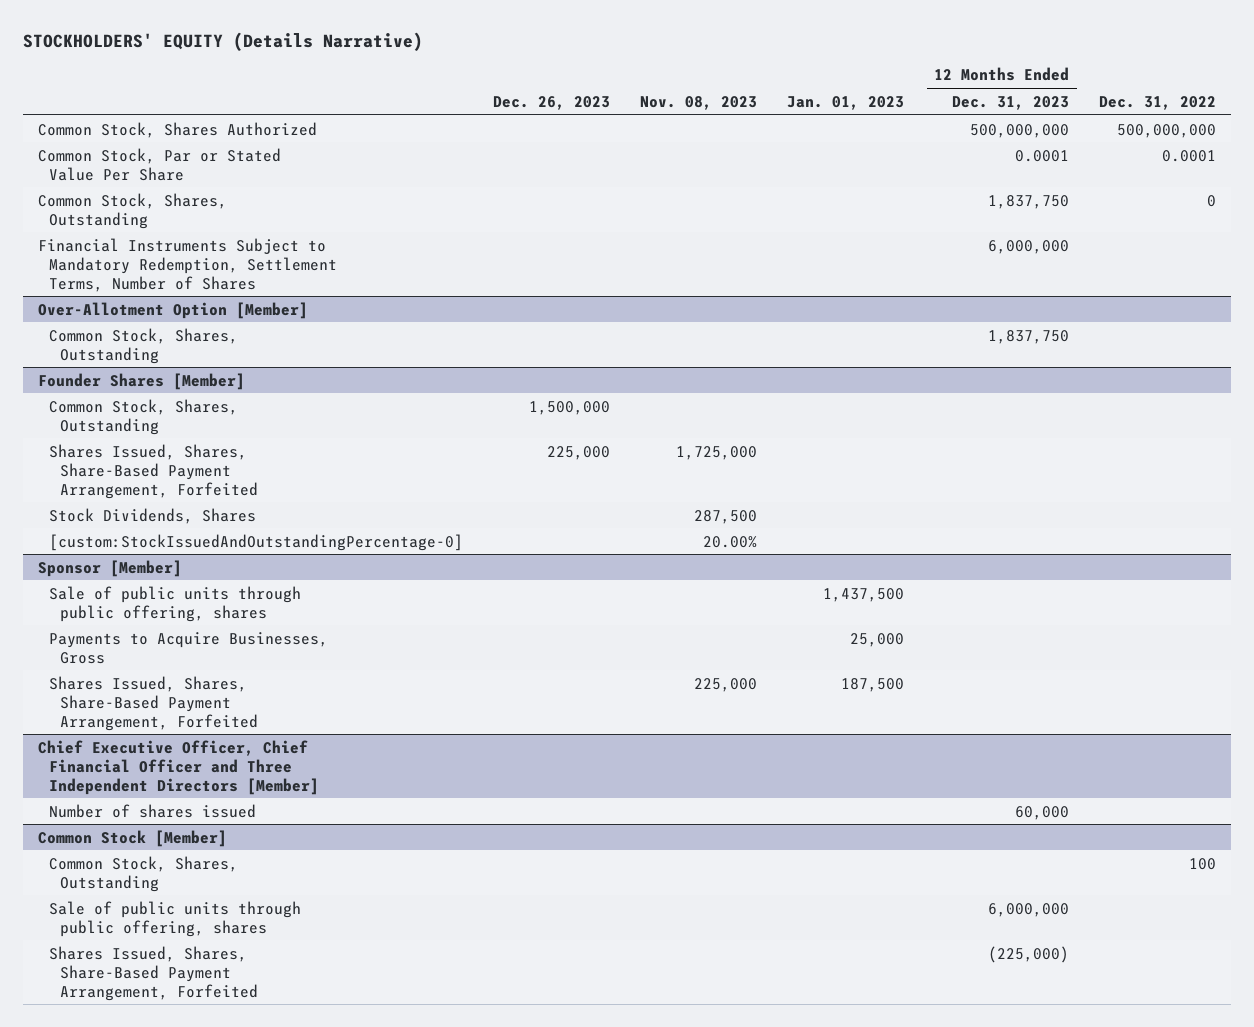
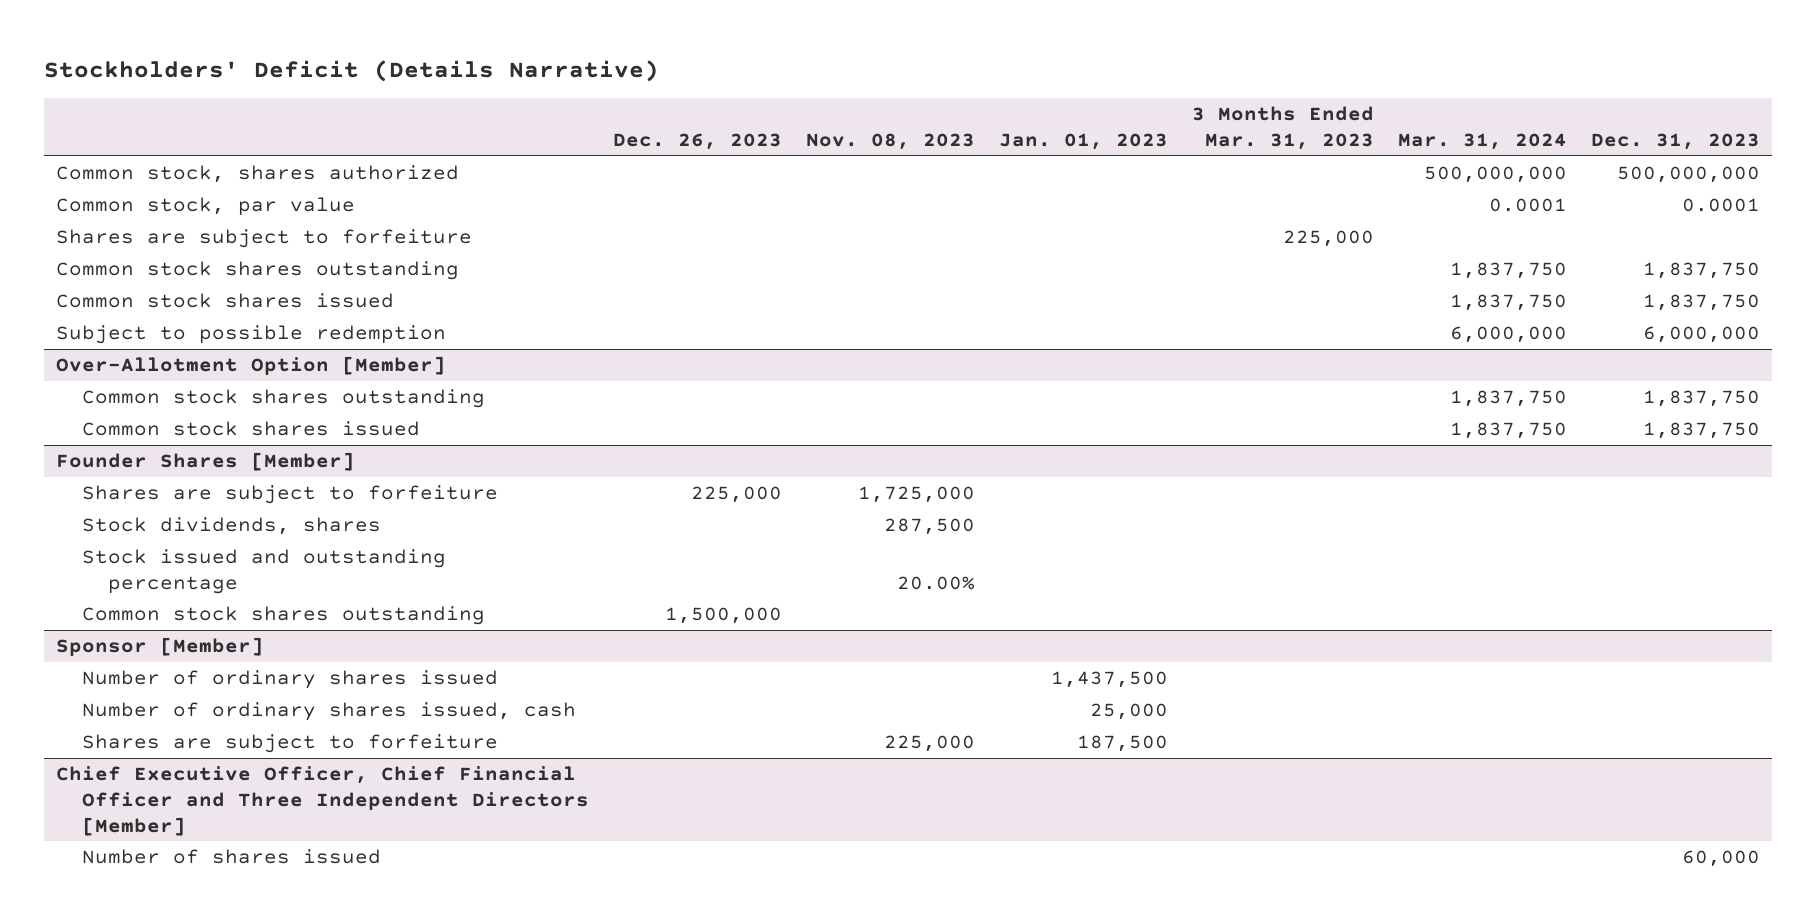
- STOCKHOLDERS' EQUITY (Details Narrative)
+ Stockholders' Deficit (Details Narrative)
- | Dec. 26, 2023 | Nov. 08, 2023 | Jan. 01, 2023 | 12 Months Ended Dec. 31, 2023 | Dec. 31, 2022
+ | Dec. 26, 2023 | Nov. 08, 2023 | Jan. 01, 2023 | 3 Months Ended Mar. 31, 2023 | Mar. 31, 2024 | Dec. 31, 2023
- Common Stock, Shares Authorized | | | | 500,000,000 | 500,000,000
- Common Stock, Par or Stated Value Per Share | | | | 0.0001 | 0.0001
- Common Stock, Shares, Outstanding | | | | 1,837,750 | 0
- Financial Instruments Subject to Mandatory Redemption, Settlement Terms, Number of Shares | | | | 6,000,000 |
+ Common stock, shares authorized | | | | | 500,000,000 | 500,000,000
+ Common stock, par value | | | | | 0.0001 | 0.0001
+ Shares are subject to forfeiture | | | | 225,000 | |
+ Common stock shares outstanding | | | | | 1,837,750 | 1,837,750
+ Common stock shares issued | | | | | 1,837,750 | 1,837,750
+ Subject to possible redemption | | | | | 6,000,000 | 6,000,000
@ Over-Allotment Option [Member]
- Common Stock, Shares, Outstanding | | | | 1,837,750 |
+ Common stock shares outstanding | | | | | 1,837,750 | 1,837,750
+ Common stock shares issued | | | | | 1,837,750 | 1,837,750
@ Founder Shares [Member]
- Common Stock, Shares, Outstanding | 1,500,000 | | | |
- Shares Issued, Shares, Share-Based Payment Arrangement, Forfeited | 225,000 | 1,725,000 | | |
- Stock Dividends, Shares | | 287,500 | | |
- [custom:StockIssuedAndOutstandingPercentage-0] | | 20.00% | | |
+ Shares are subject to forfeiture | 225,000 | 1,725,000 | | | |
+ Stock dividends, shares | | 287,500 | | | |
+ Stock issued and outstanding percentage | | 20.00% | | | |
+ Common stock shares outstanding | 1,500,000 | | | | |
@ Sponsor [Member]
- Sale of public units through public offering, shares | | | 1,437,500 | |
- Payments to Acquire Businesses, Gross | | | 25,000 | |
- Shares Issued, Shares, Share-Based Payment Arrangement, Forfeited | | 225,000 | 187,500 | |
+ Number of ordinary shares issued | | | 1,437,500 | | |
+ Number of ordinary shares issued, cash | | | 25,000 | | |
+ Shares are subject to forfeiture | | 225,000 | 187,500 | | |
- Common Stock [Member]
- Common Stock, Shares, Outstanding | | | | | 100
- Sale of public units through public offering, shares | | | | 6,000,000 |
- Shares Issued, Shares, Share-Based Payment Arrangement, Forfeited | | | | (225,000) |

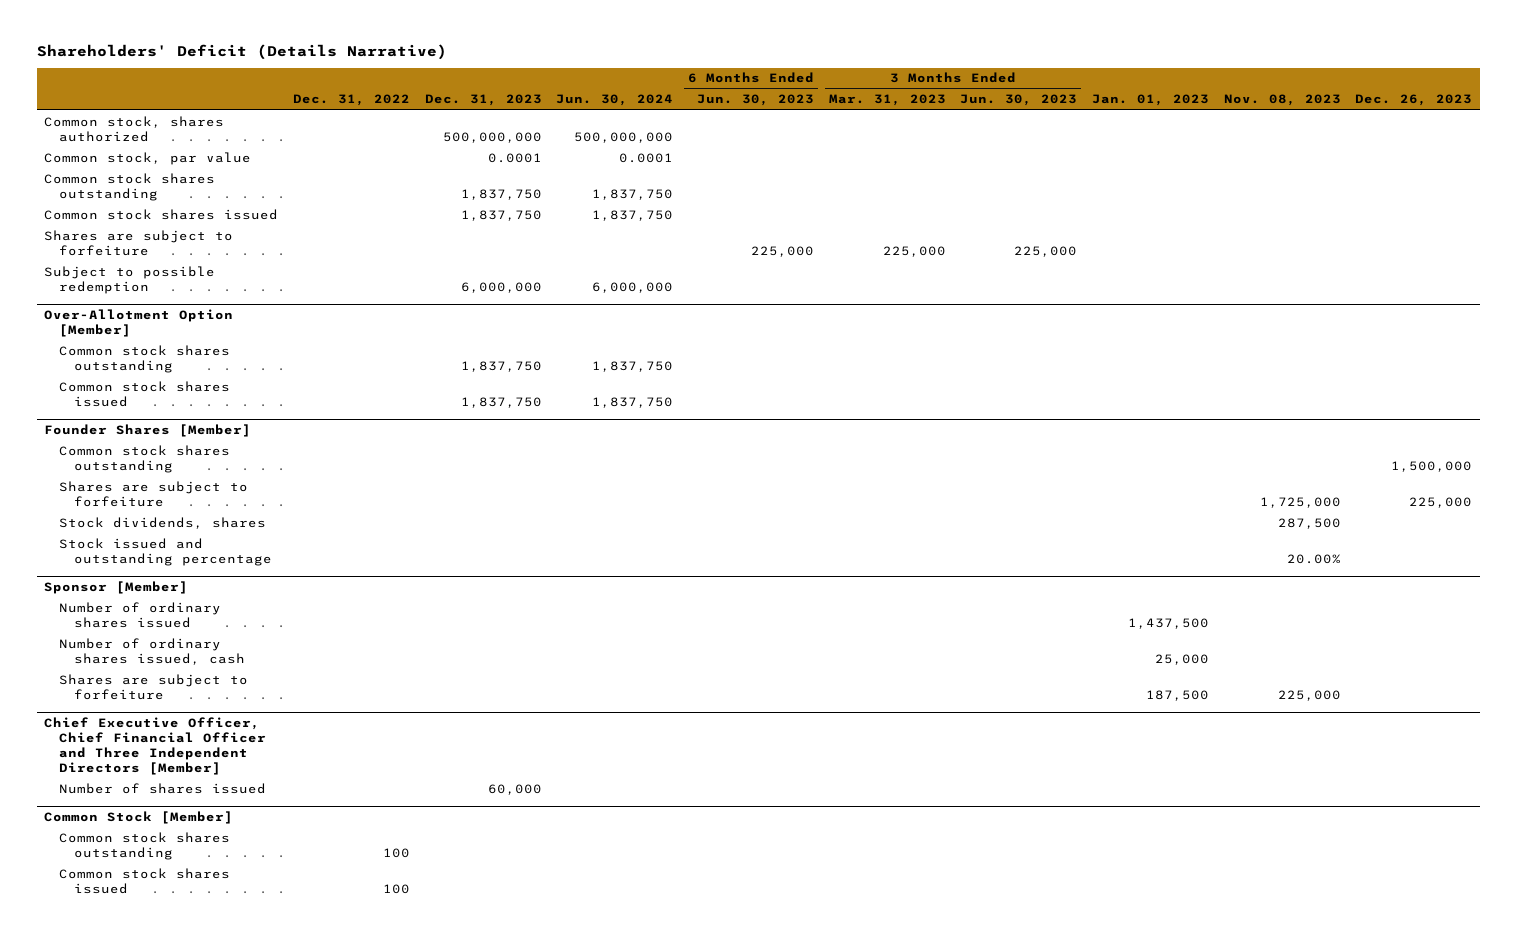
- Stockholders' Deficit (Details Narrative)
+ Shareholders' Deficit (Details Narrative)
- | Dec. 26, 2023 | Nov. 08, 2023 | Jan. 01, 2023 | 3 Months Ended Mar. 31, 2023 | Mar. 31, 2024 | Dec. 31, 2023
+ | Dec. 31, 2022 | Dec. 31, 2023 | Jun. 30, 2024 | 6 Months Ended Jun. 30, 2023 | 3 Months Ended Mar. 31, 2023 | 3 Months Ended Jun. 30, 2023 | Jan. 01, 2023 | Nov. 08, 2023 | Dec. 26, 2023
moved down: Shares are subject to forfeiture | | | | 225,000 | 225,000 | 225,000 | | |
@ Founder Shares [Member]
moved up: Common stock shares outstanding | | | | | | | | | 1,500,000
+ Common Stock [Member]
+ Common stock shares outstanding | 100 | | | | | | | |
+ Common stock shares issued | 100 | | | | | | | |

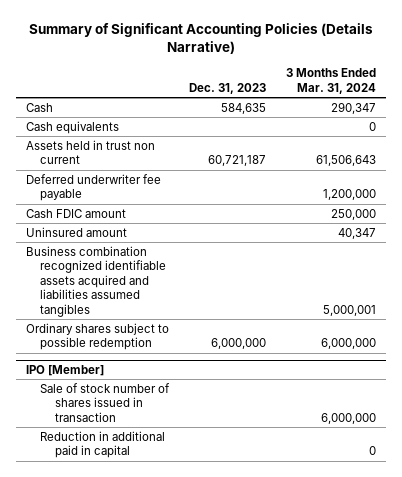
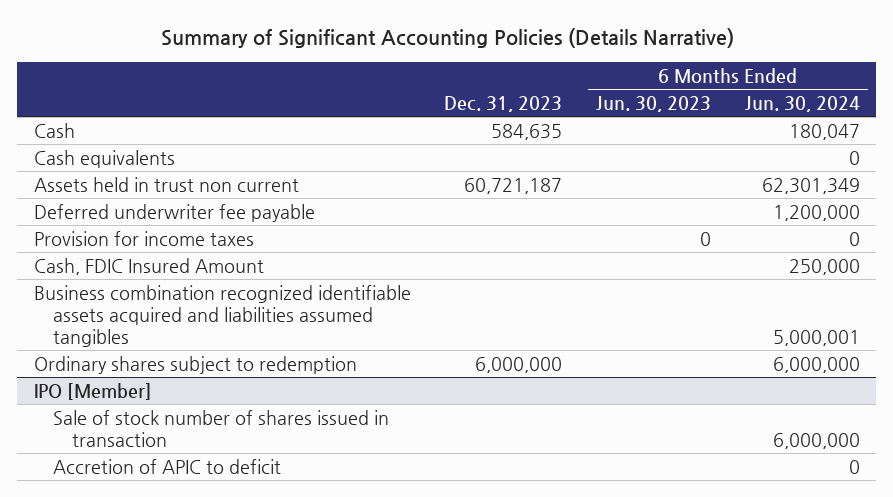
- | Dec. 31, 2023 | 3 Months Ended Mar. 31, 2024
+ | Dec. 31, 2023 | 6 Months Ended Jun. 30, 2023 | 6 Months Ended Jun. 30, 2024
- Cash FDIC amount | | 250,000
- Uninsured amount | | 40,347
+ Provision for income taxes | | 0 | 0
+ Cash, FDIC Insured Amount | | | 250,000
- Ordinary shares subject to possible redemption | 6,000,000 | 6,000,000
+ Ordinary shares subject to redemption | 6,000,000 | | 6,000,000
@ IPO [Member]
- Reduction in additional paid in capital | | 0
+ Accretion of APIC to deficit | | | 0

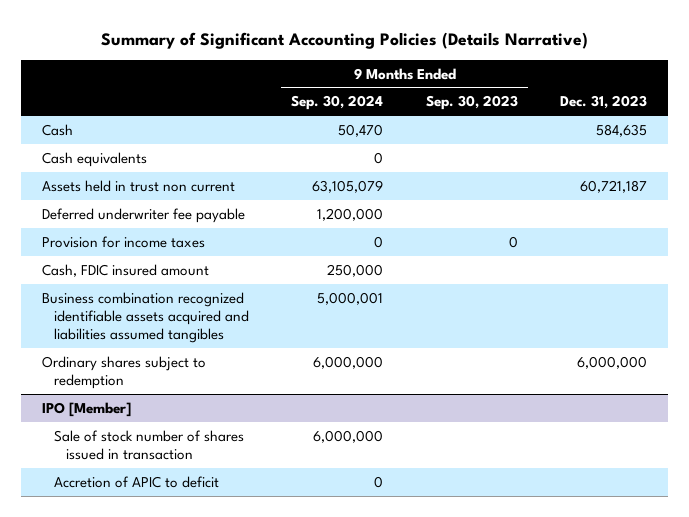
- | Dec. 31, 2023 | 6 Months Ended Jun. 30, 2023 | 6 Months Ended Jun. 30, 2024
+ | 9 Months Ended Sep. 30, 2024 | 9 Months Ended Sep. 30, 2023 | Dec. 31, 2023
- Cash, FDIC Insured Amount | | | 250,000
+ Cash, FDIC insured amount | 250,000 | |

